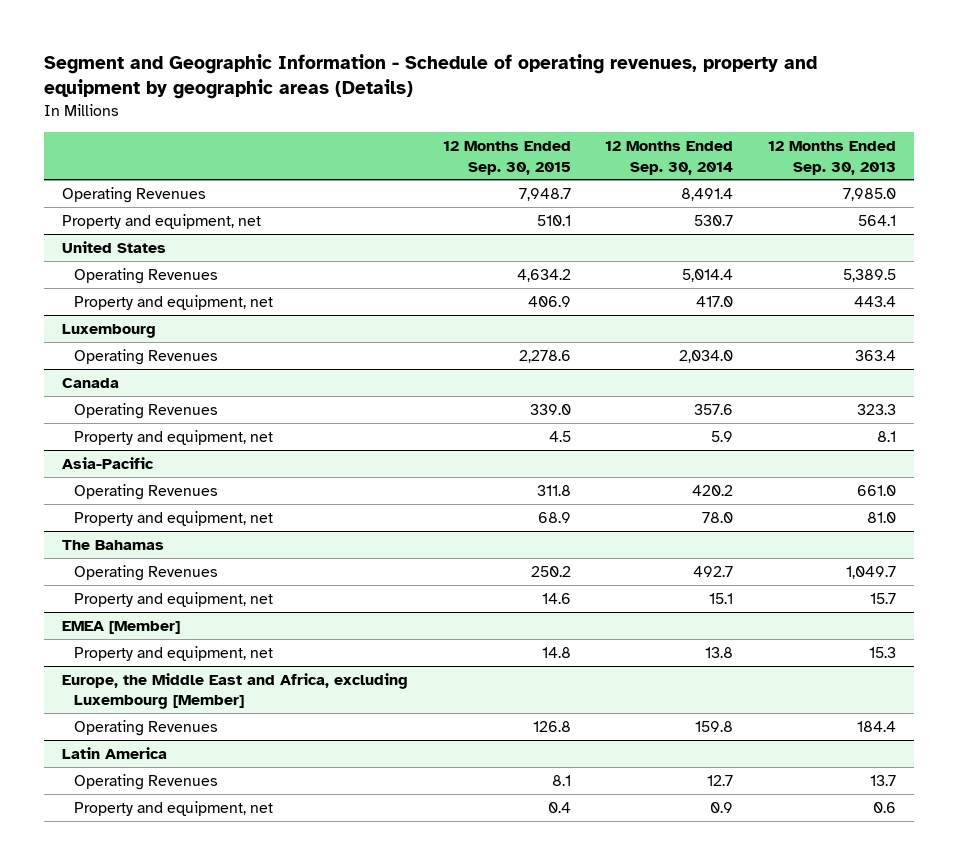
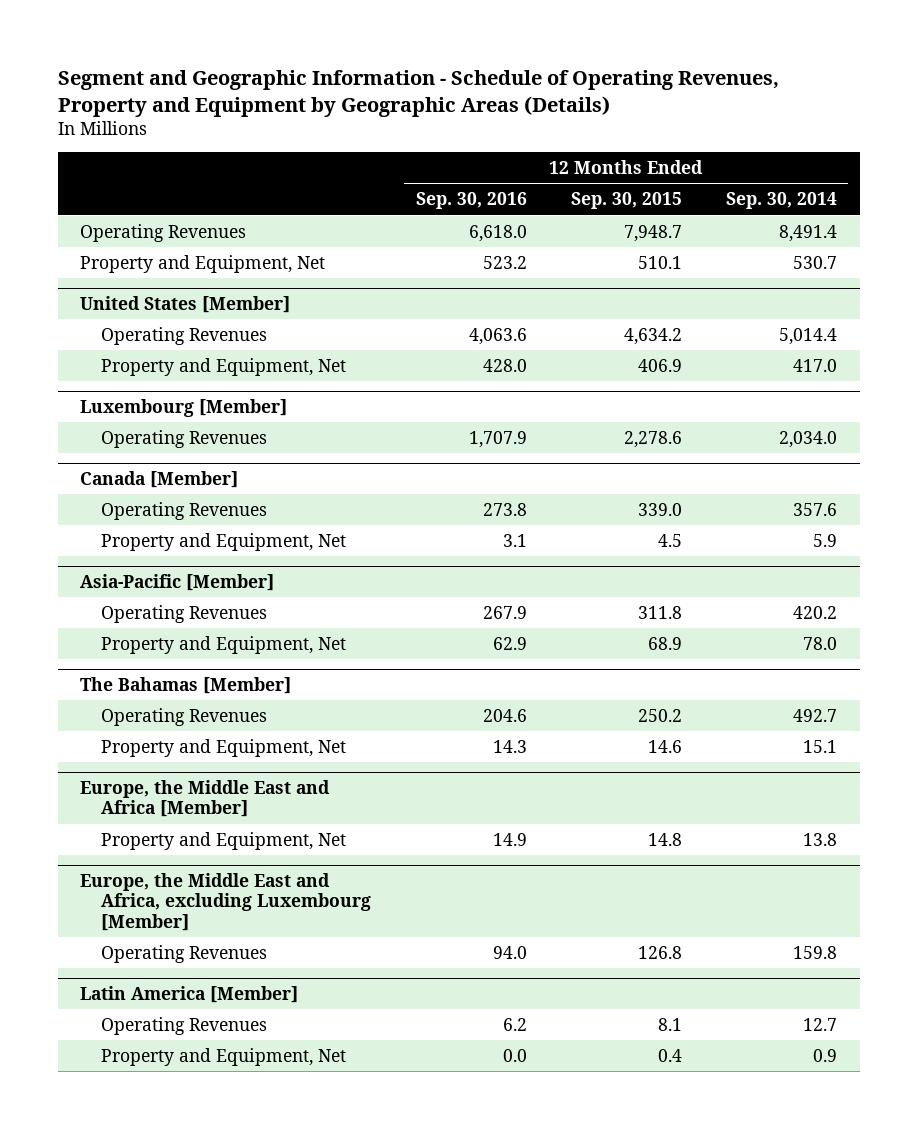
- Segment and Geographic Information - Schedule of operating revenues, property and equipment by geographic areas (Details)
+ Segment and Geographic Information - Schedule of Operating Revenues, Property and Equipment by Geographic Areas (Details)
- | 12 Months Ended Sep. 30, 2015 | 12 Months Ended Sep. 30, 2014 | 12 Months Ended Sep. 30, 2013
+ | 12 Months Ended Sep. 30, 2016 | 12 Months Ended Sep. 30, 2015 | 12 Months Ended Sep. 30, 2014
- Property and equipment, net | 510.1 | 530.7 | 564.1
- United States
+ Property and Equipment, Net | 523.2 | 510.1 | 530.7
+ United States [Member]
- Property and equipment, net | 406.9 | 417.0 | 443.4
- Luxembourg
+ Property and Equipment, Net | 428.0 | 406.9 | 417.0
+ Luxembourg [Member]
- Canada
+ Canada [Member]
- Property and equipment, net | 4.5 | 5.9 | 8.1
- Asia-Pacific
+ Property and Equipment, Net | 3.1 | 4.5 | 5.9
+ Asia-Pacific [Member]
- Property and equipment, net | 68.9 | 78.0 | 81.0
- The Bahamas
+ Property and Equipment, Net | 62.9 | 68.9 | 78.0
+ The Bahamas [Member]
- Property and equipment, net | 14.6 | 15.1 | 15.7
- EMEA [Member]
- Property and equipment, net | 14.8 | 13.8 | 15.3
+ Property and Equipment, Net | 14.3 | 14.6 | 15.1
+ Europe, the Middle East and Africa [Member]
+ Property and Equipment, Net | 14.9 | 14.8 | 13.8
- Latin America
+ Latin America [Member]
- Property and equipment, net | 0.4 | 0.9 | 0.6
+ Property and Equipment, Net | 0.0 | 0.4 | 0.9

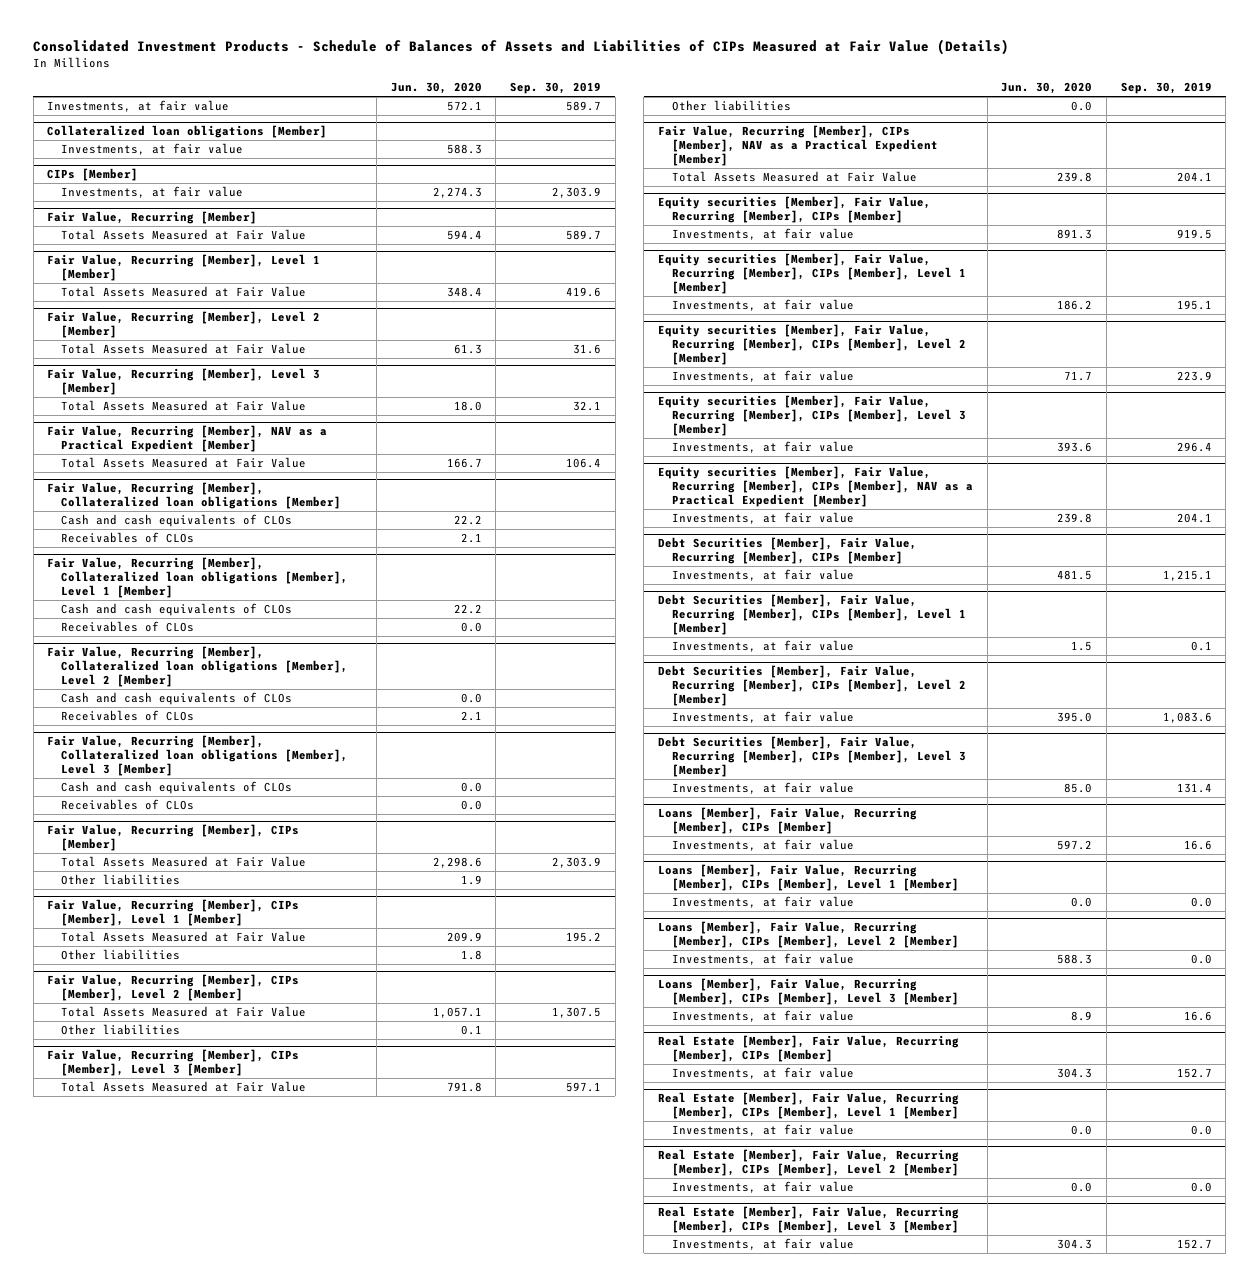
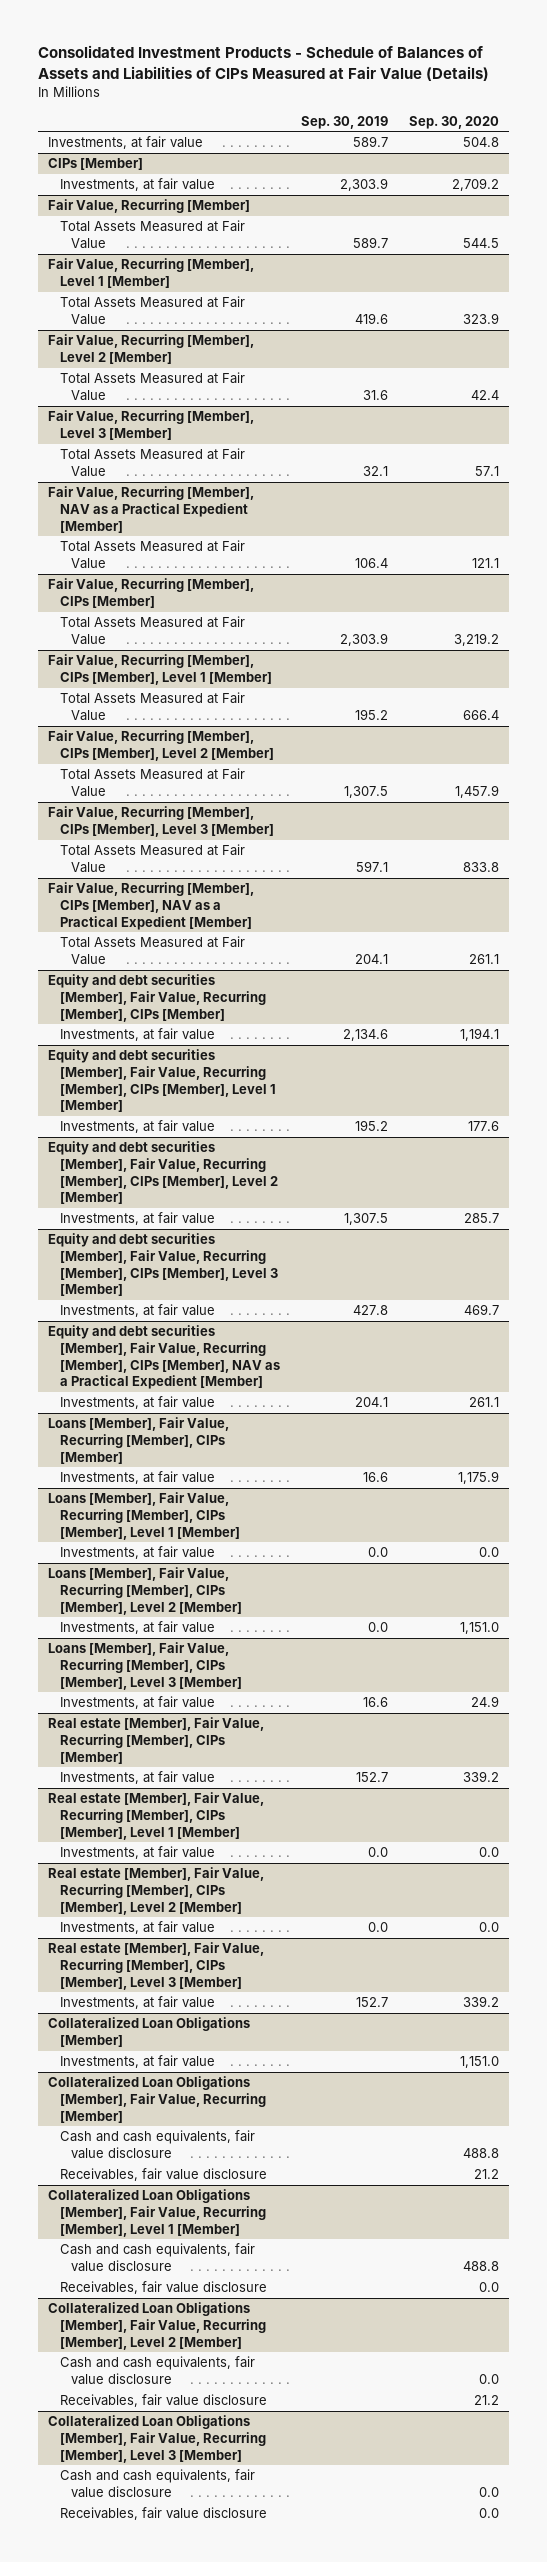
- | Jun. 30, 2020 | Sep. 30, 2019
+ | Sep. 30, 2019 | Sep. 30, 2020
- Collateralized loan obligations [Member]
- Investments, at fair value | 588.3 |
- Fair Value, Recurring [Member], Collateralized loan obligations [Member]
- Cash and cash equivalents of CLOs | 22.2 |
- Receivables of CLOs | 2.1 |
- Fair Value, Recurring [Member], Collateralized loan obligations [Member], Level 1 [Member]
- Cash and cash equivalents of CLOs | 22.2 |
- Receivables of CLOs | 0.0 |
- Fair Value, Recurring [Member], Collateralized loan obligations [Member], Level 2 [Member]
- Cash and cash equivalents of CLOs | 0.0 |
- Receivables of CLOs | 2.1 |
- Fair Value, Recurring [Member], Collateralized loan obligations [Member], Level 3 [Member]
- Cash and cash equivalents of CLOs | 0.0 |
- Receivables of CLOs | 0.0 |
@ Fair Value, Recurring [Member], CIPs [Member]
- Other liabilities | 1.9 |
@ Fair Value, Recurring [Member], CIPs [Member], Level 1 [Member]
- Other liabilities | 1.8 |
@ Fair Value, Recurring [Member], CIPs [Member], Level 2 [Member]
- Other liabilities | 0.1 |
@ Fair Value, Recurring [Member], CIPs [Member], Level 3 [Member]
- Other liabilities | 0.0 |
- Equity securities [Member], Fair Value, Recurring [Member], CIPs [Member]
- Investments, at fair value | 891.3 | 919.5
- Equity securities [Member], Fair Value, Recurring [Member], CIPs [Member], Level 1 [Member]
- Investments, at fair value | 186.2 | 195.1
- Equity securities [Member], Fair Value, Recurring [Member], CIPs [Member], Level 2 [Member]
- Investments, at fair value | 71.7 | 223.9
- Equity securities [Member], Fair Value, Recurring [Member], CIPs [Member], Level 3 [Member]
- Investments, at fair value | 393.6 | 296.4
- Equity securities [Member], Fair Value, Recurring [Member], CIPs [Member], NAV as a Practical Expedient [Member]
+ Equity and debt securities [Member], Fair Value, Recurring [Member], CIPs [Member]
+ Investments, at fair value | 2,134.6 | 1,194.1
+ Equity and debt securities [Member], Fair Value, Recurring [Member], CIPs [Member], Level 1 [Member]
+ Investments, at fair value | 195.2 | 177.6
+ Equity and debt securities [Member], Fair Value, Recurring [Member], CIPs [Member], Level 2 [Member]
+ Investments, at fair value | 1,307.5 | 285.7
+ Equity and debt securities [Member], Fair Value, Recurring [Member], CIPs [Member], Level 3 [Member]
+ Investments, at fair value | 427.8 | 469.7
+ Equity and debt securities [Member], Fair Value, Recurring [Member], CIPs [Member], NAV as a Practical Expedient [Member]
- Debt Securities [Member], Fair Value, Recurring [Member], CIPs [Member]
- Investments, at fair value | 481.5 | 1,215.1
- Debt Securities [Member], Fair Value, Recurring [Member], CIPs [Member], Level 1 [Member]
- Investments, at fair value | 1.5 | 0.1
- Debt Securities [Member], Fair Value, Recurring [Member], CIPs [Member], Level 2 [Member]
- Investments, at fair value | 395.0 | 1,083.6
- Debt Securities [Member], Fair Value, Recurring [Member], CIPs [Member], Level 3 [Member]
- Investments, at fair value | 85.0 | 131.4
- Real Estate [Member], Fair Value, Recurring [Member], CIPs [Member]
+ Real estate [Member], Fair Value, Recurring [Member], CIPs [Member]
- Real Estate [Member], Fair Value, Recurring [Member], CIPs [Member], Level 1 [Member]
+ Real estate [Member], Fair Value, Recurring [Member], CIPs [Member], Level 1 [Member]
- Real Estate [Member], Fair Value, Recurring [Member], CIPs [Member], Level 2 [Member]
+ Real estate [Member], Fair Value, Recurring [Member], CIPs [Member], Level 2 [Member]
- Real Estate [Member], Fair Value, Recurring [Member], CIPs [Member], Level 3 [Member]
+ Real estate [Member], Fair Value, Recurring [Member], CIPs [Member], Level 3 [Member]
+ Collateralized Loan Obligations [Member]
+ Investments, at fair value | | 1,151.0
+ Collateralized Loan Obligations [Member], Fair Value, Recurring [Member]
+ Cash and cash equivalents, fair value disclosure | | 488.8
+ Receivables, fair value disclosure | | 21.2
+ Collateralized Loan Obligations [Member], Fair Value, Recurring [Member], Level 1 [Member]
+ Cash and cash equivalents, fair value disclosure | | 488.8
+ Receivables, fair value disclosure | | 0.0
+ Collateralized Loan Obligations [Member], Fair Value, Recurring [Member], Level 2 [Member]
+ Cash and cash equivalents, fair value disclosure | | 0.0
+ Receivables, fair value disclosure | | 21.2
+ Collateralized Loan Obligations [Member], Fair Value, Recurring [Member], Level 3 [Member]
+ Cash and cash equivalents, fair value disclosure | | 0.0
+ Receivables, fair value disclosure | | 0.0

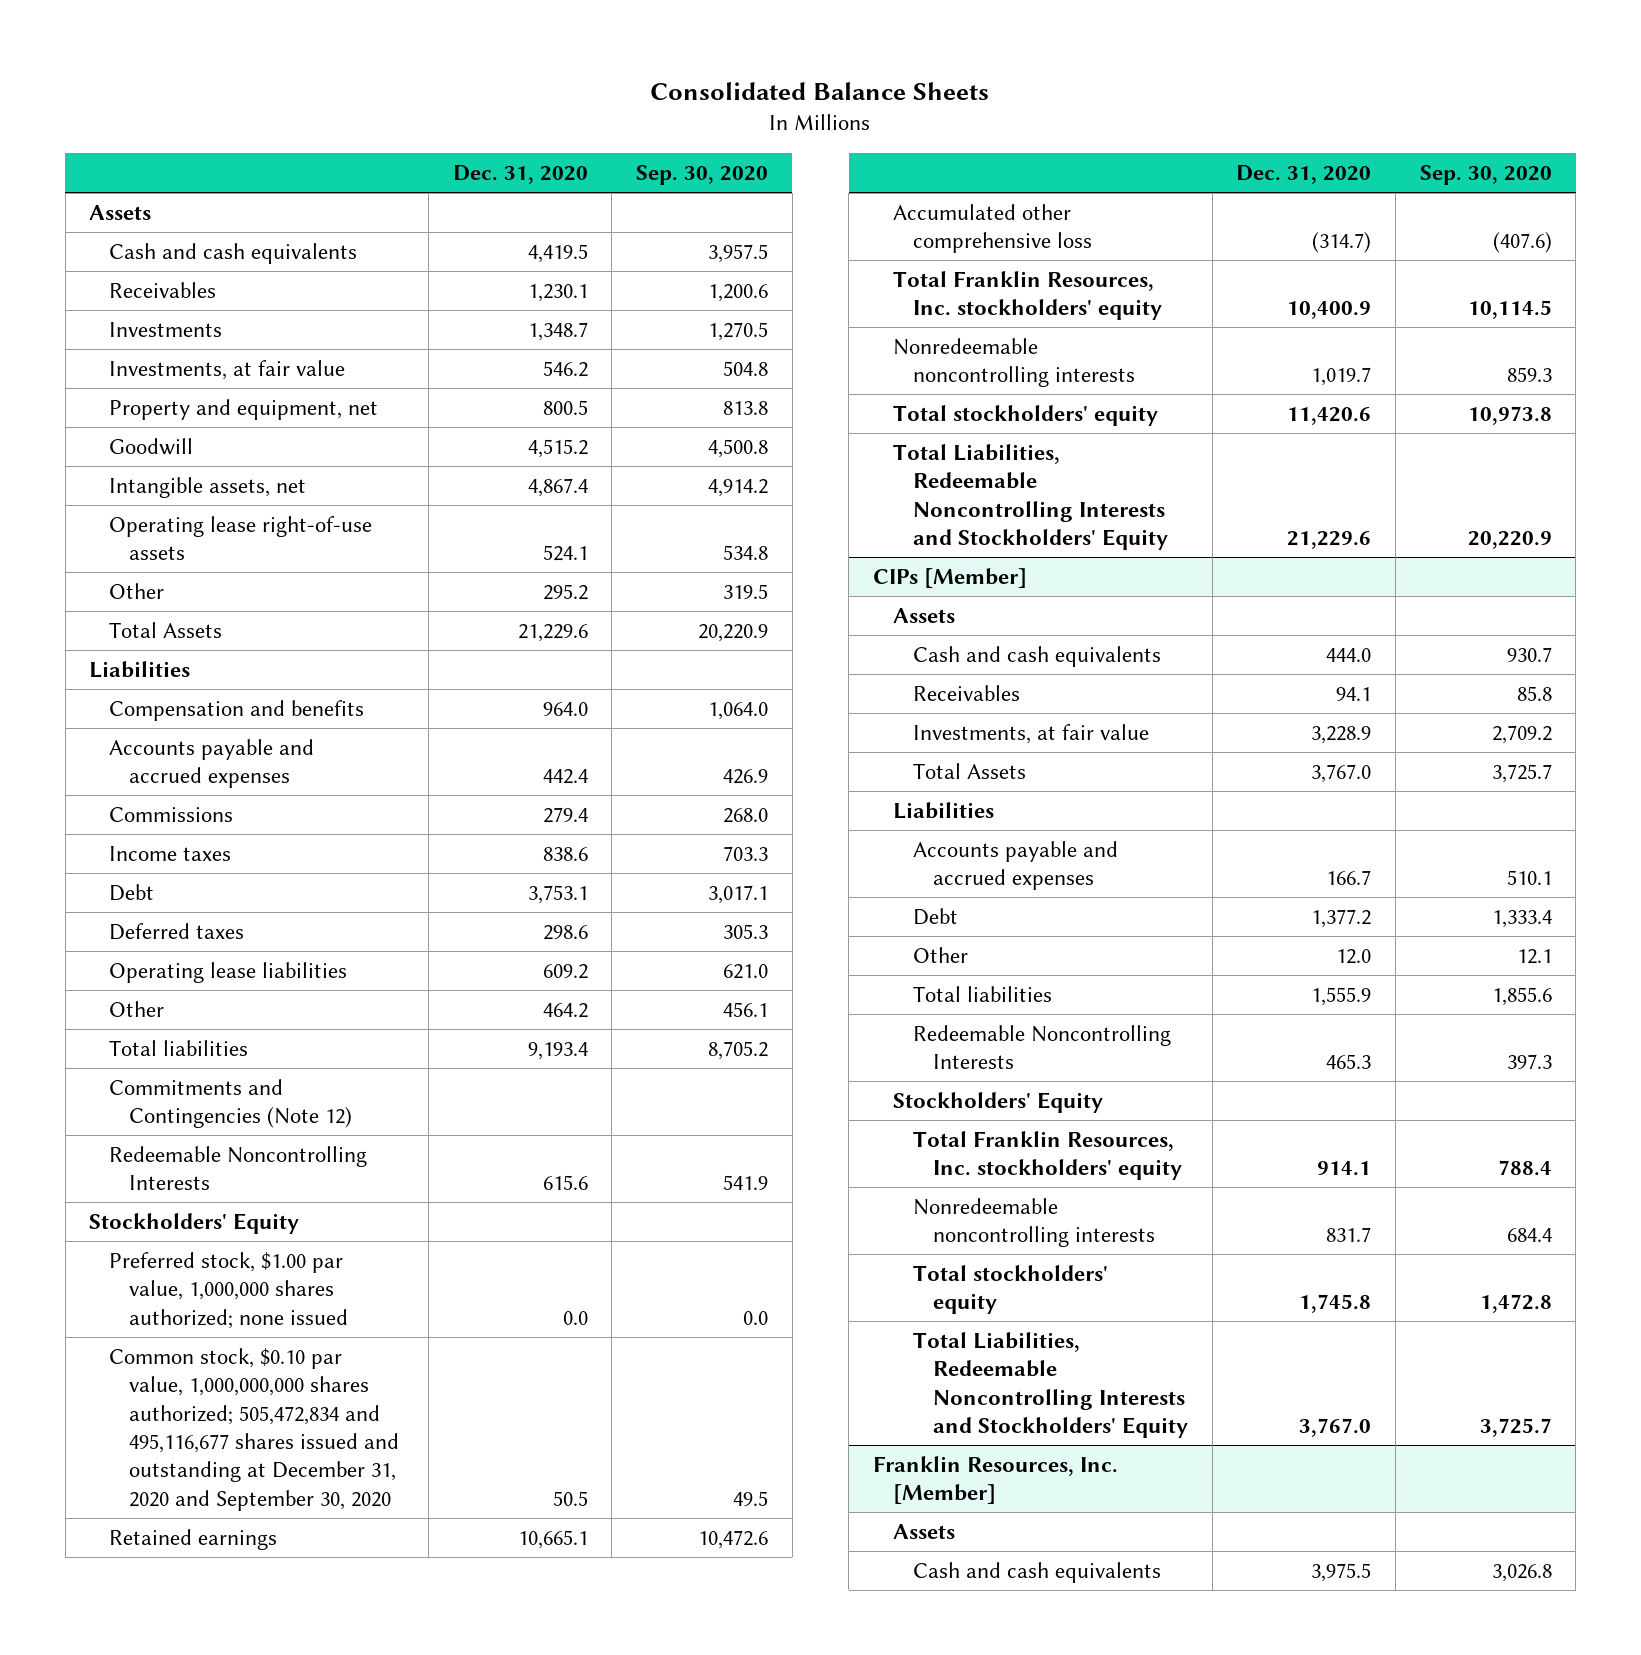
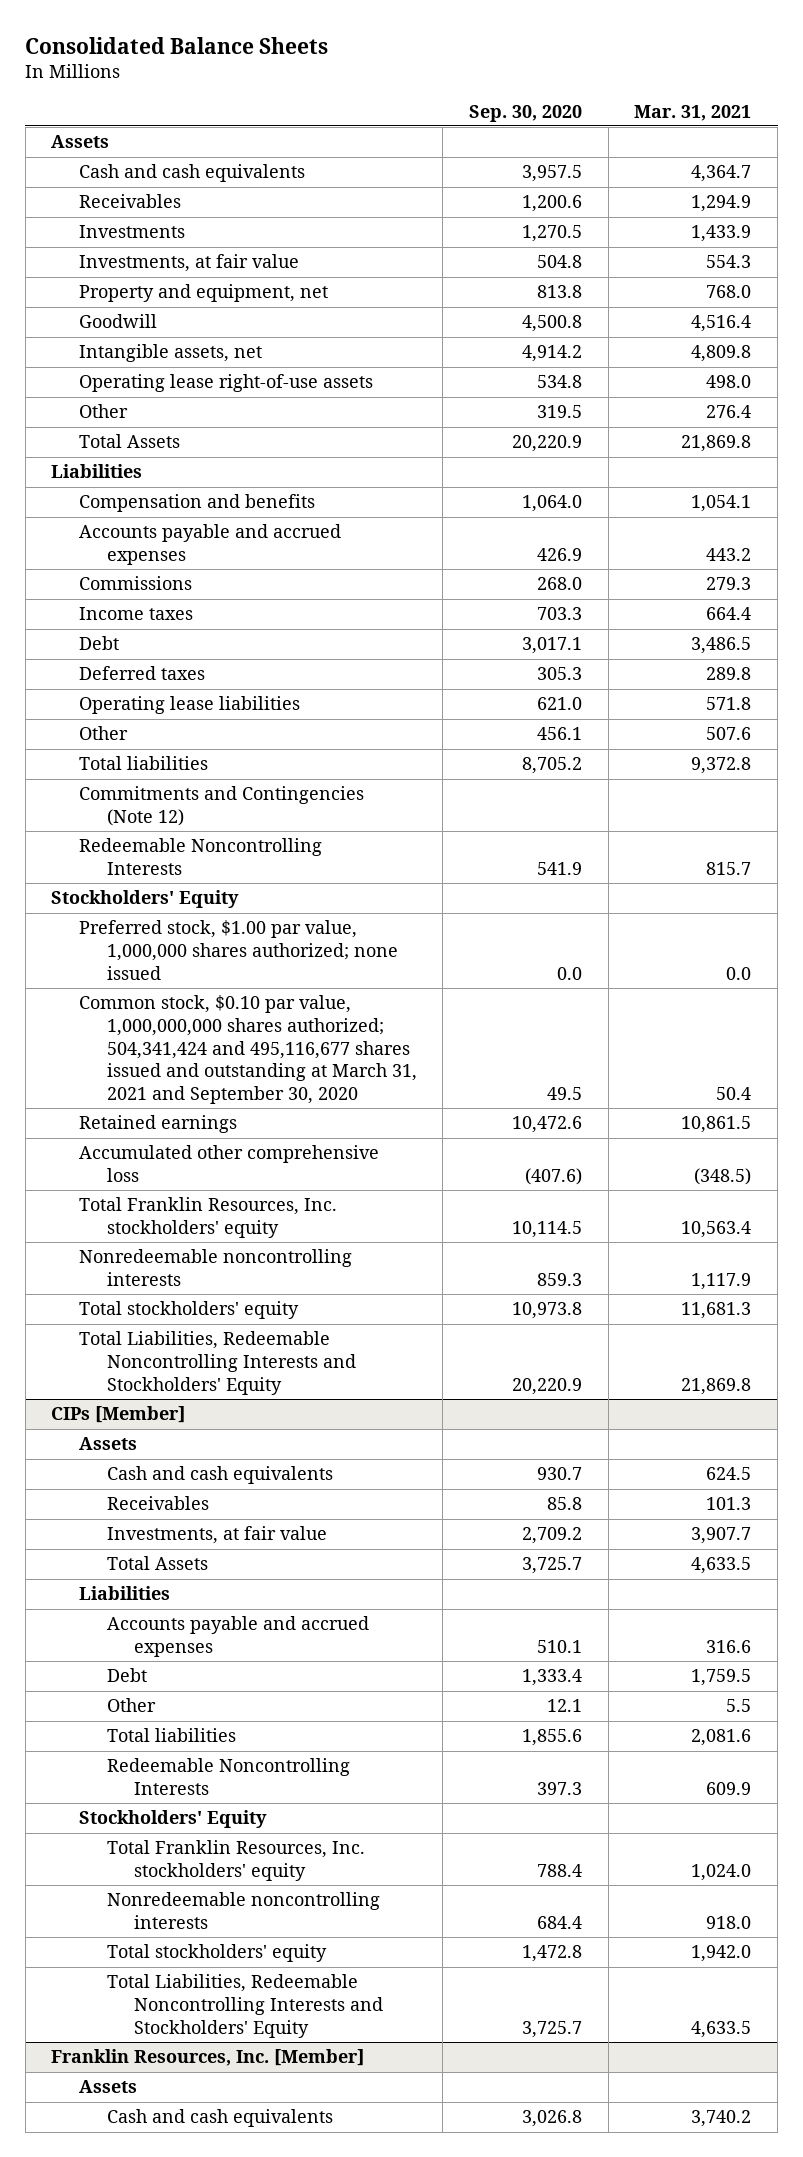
- | Dec. 31, 2020 | Sep. 30, 2020
+ | Sep. 30, 2020 | Mar. 31, 2021
- Common stock, $0.10 par value, 1,000,000,000 shares authorized; 505,472,834 and 495,116,677 shares issued and outstanding at December 31, 2020 and September 30, 2020 | 50.5 | 49.5
+ Common stock, $0.10 par value, 1,000,000,000 shares authorized; 504,341,424 and 495,116,677 shares issued and outstanding at March 31, 2021 and September 30, 2020 | 49.5 | 50.4

